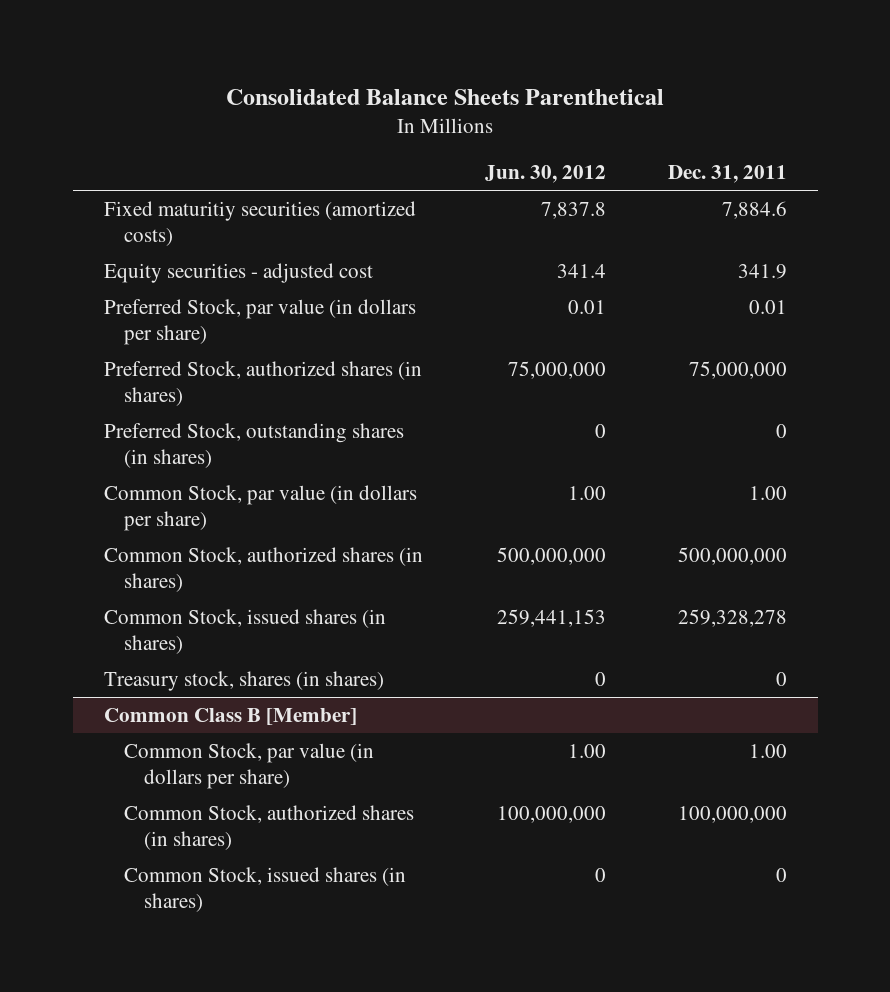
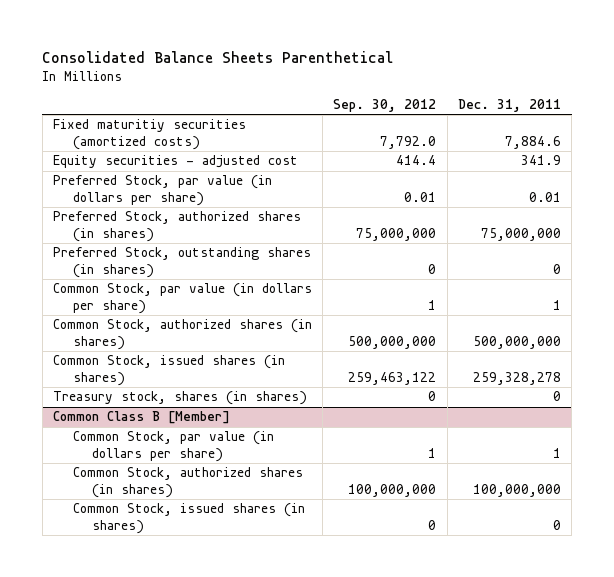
- | Jun. 30, 2012 | Dec. 31, 2011
+ | Sep. 30, 2012 | Dec. 31, 2011
- Common Stock, par value (in dollars per share) | 1.00 | 1.00
+ Common Stock, par value (in dollars per share) | 1 | 1
@ Common Class B [Member]
- Common Stock, par value (in dollars per share) | 1.00 | 1.00
+ Common Stock, par value (in dollars per share) | 1 | 1

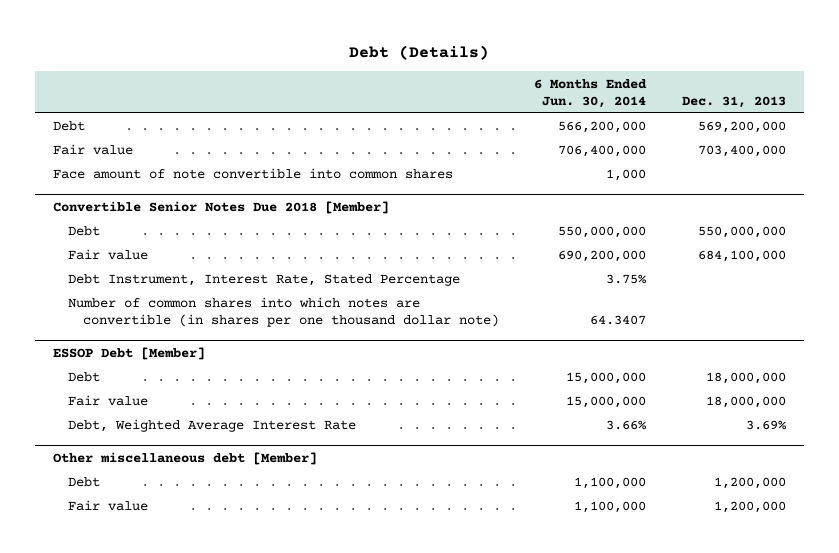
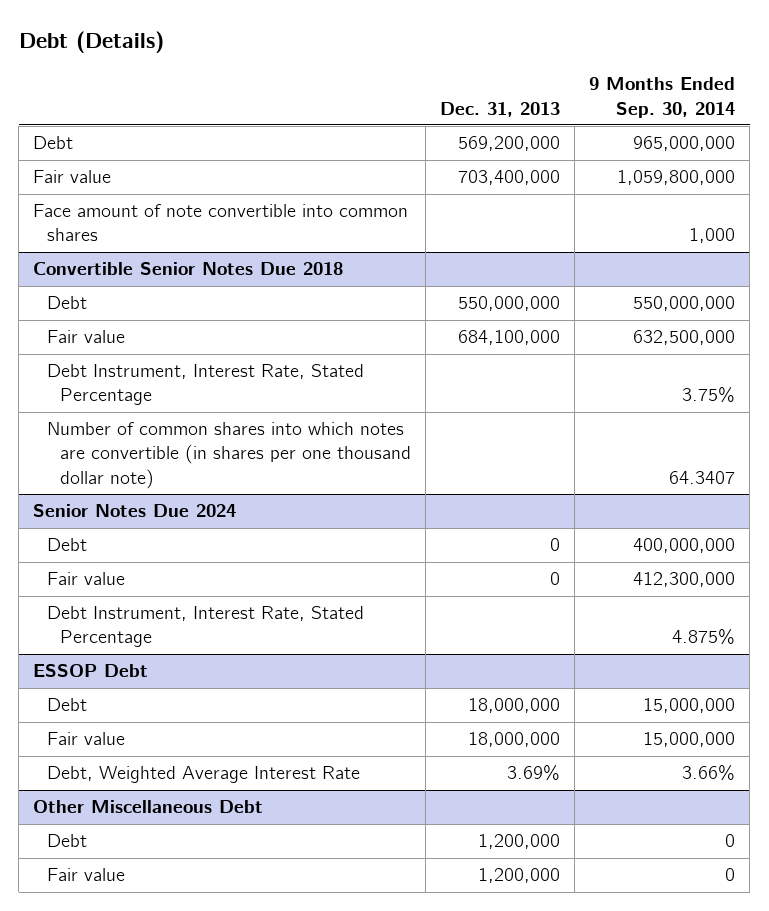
- | 6 Months Ended Jun. 30, 2014 | Dec. 31, 2013
+ | Dec. 31, 2013 | 9 Months Ended Sep. 30, 2014
- Convertible Senior Notes Due 2018 [Member]
+ Convertible Senior Notes Due 2018
- ESSOP Debt [Member]
+ Senior Notes Due 2024
+ Debt | 0 | 400,000,000
+ Fair value | 0 | 412,300,000
+ Debt Instrument, Interest Rate, Stated Percentage | | 4.875%
+ ESSOP Debt
- Other miscellaneous debt [Member]
+ Other Miscellaneous Debt

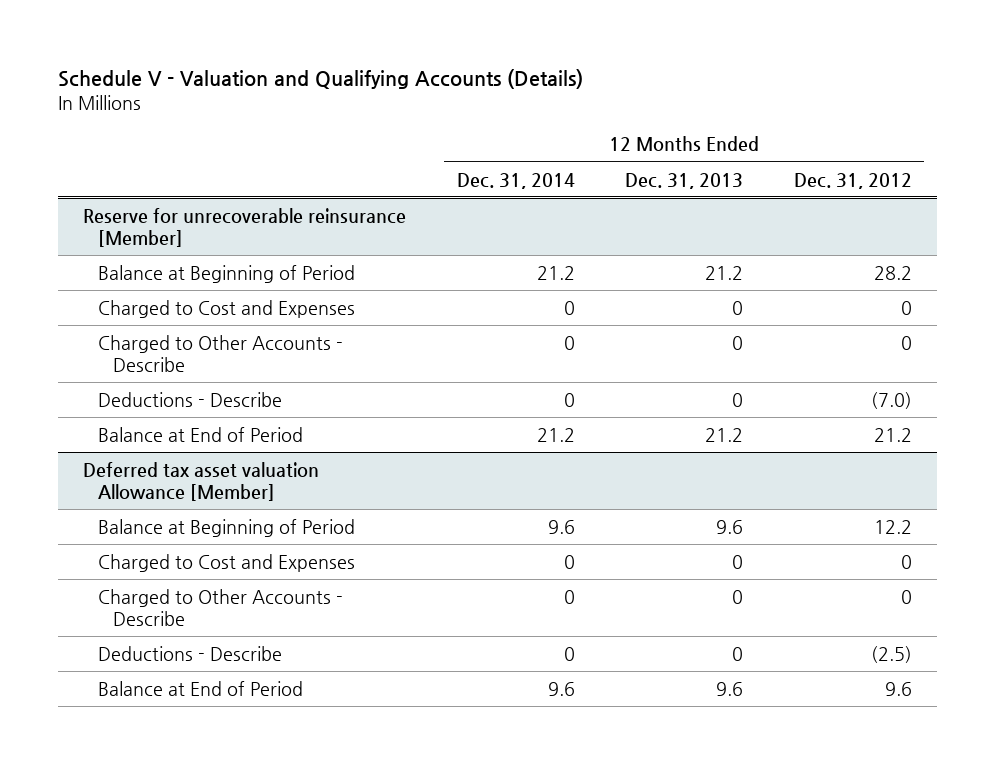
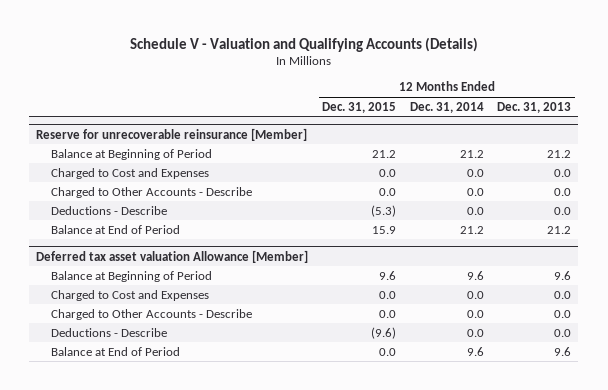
- | 12 Months Ended Dec. 31, 2014 | 12 Months Ended Dec. 31, 2013 | 12 Months Ended Dec. 31, 2012
+ | 12 Months Ended Dec. 31, 2015 | 12 Months Ended Dec. 31, 2014 | 12 Months Ended Dec. 31, 2013
@ Reserve for unrecoverable reinsurance [Member]
- Charged to Cost and Expenses | 0 | 0 | 0
- Charged to Other Accounts - Describe | 0 | 0 | 0
- Deductions - Describe | 0 | 0 | (7.0)
+ Charged to Cost and Expenses | 0.0 | 0.0 | 0.0
+ Charged to Other Accounts - Describe | 0.0 | 0.0 | 0.0
+ Deductions - Describe | (5.3) | 0.0 | 0.0
@ Deferred tax asset valuation Allowance [Member]
- Charged to Cost and Expenses | 0 | 0 | 0
- Charged to Other Accounts - Describe | 0 | 0 | 0
- Deductions - Describe | 0 | 0 | (2.5)
+ Charged to Cost and Expenses | 0.0 | 0.0 | 0.0
+ Charged to Other Accounts - Describe | 0.0 | 0.0 | 0.0
+ Deductions - Describe | (9.6) | 0.0 | 0.0

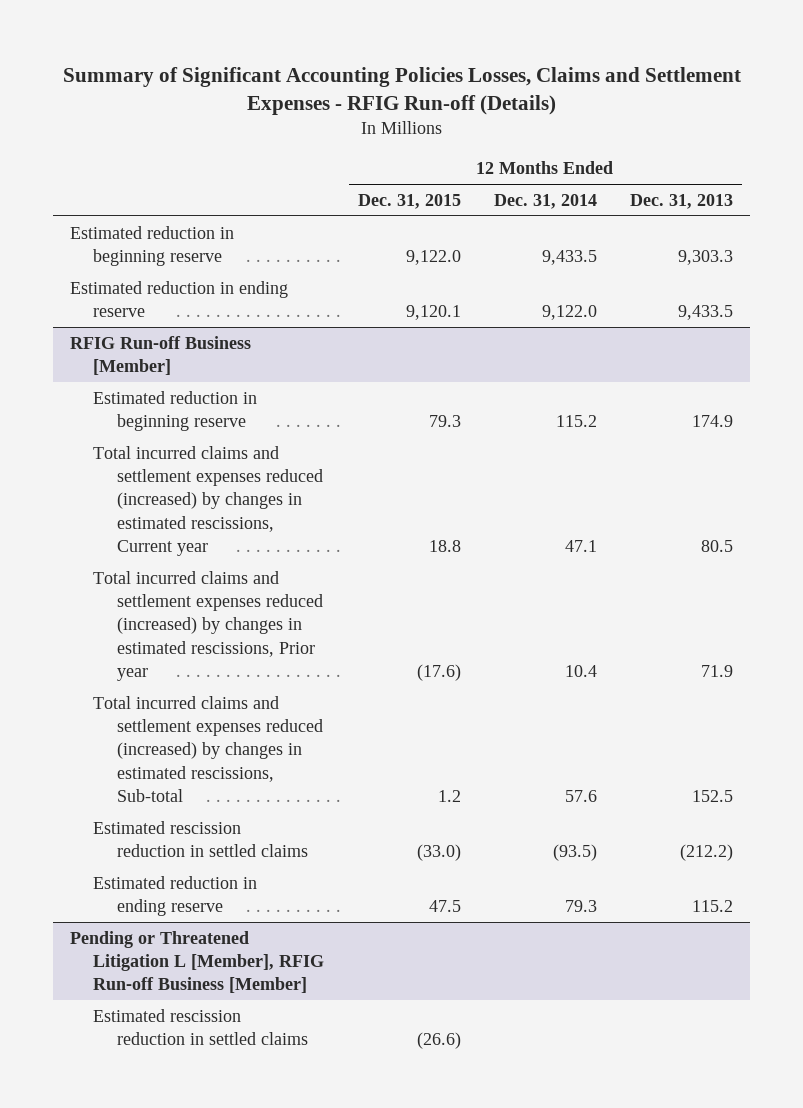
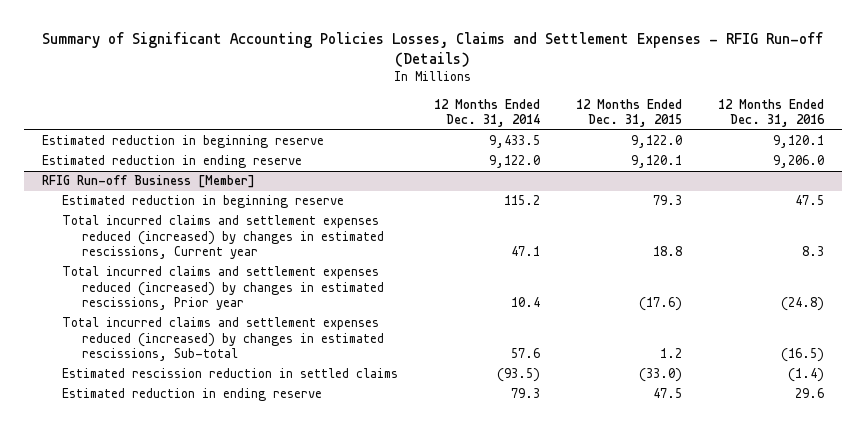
- | 12 Months Ended Dec. 31, 2015 | 12 Months Ended Dec. 31, 2014 | 12 Months Ended Dec. 31, 2013
+ | 12 Months Ended Dec. 31, 2014 | 12 Months Ended Dec. 31, 2015 | 12 Months Ended Dec. 31, 2016
- Pending or Threatened Litigation L [Member], RFIG Run-off Business [Member]
- Estimated rescission reduction in settled claims | (26.6) | |

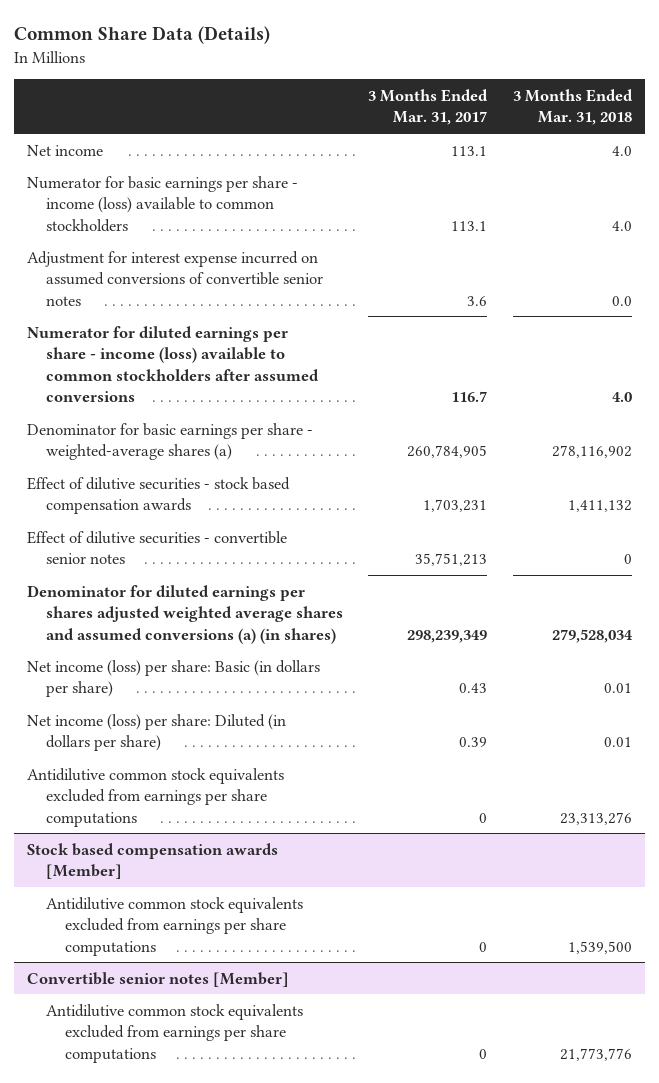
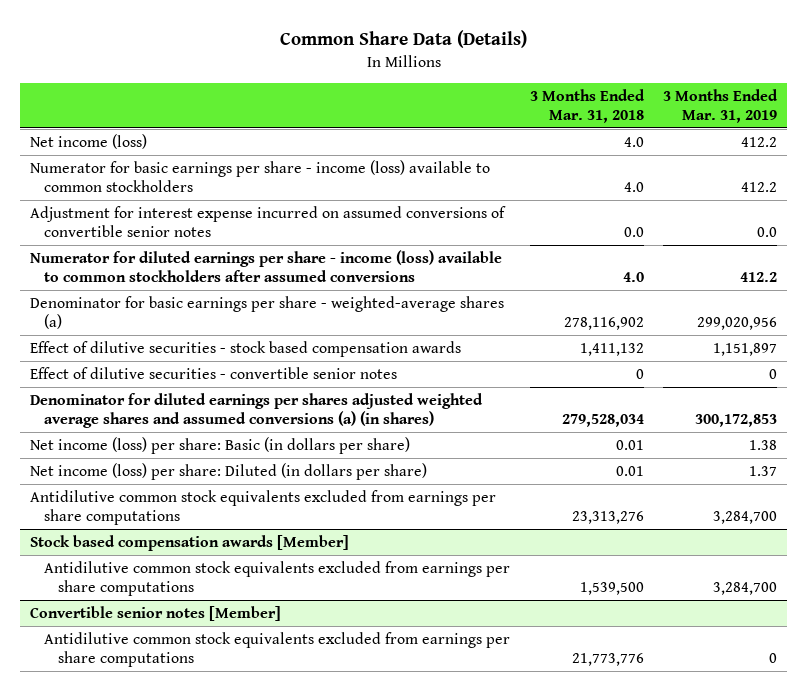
- | 3 Months Ended Mar. 31, 2017 | 3 Months Ended Mar. 31, 2018
+ | 3 Months Ended Mar. 31, 2018 | 3 Months Ended Mar. 31, 2019
- Net income | 113.1 | 4.0
+ Net income (loss) | 4.0 | 412.2

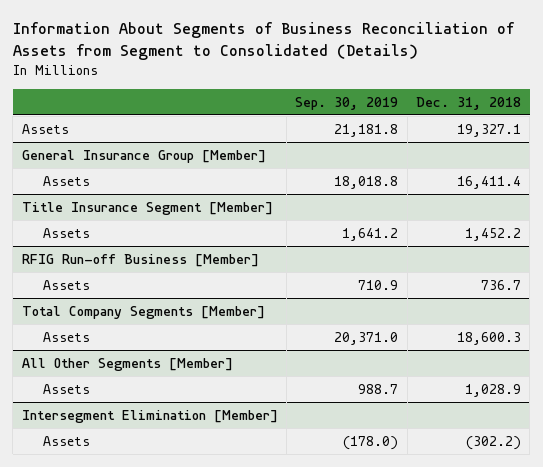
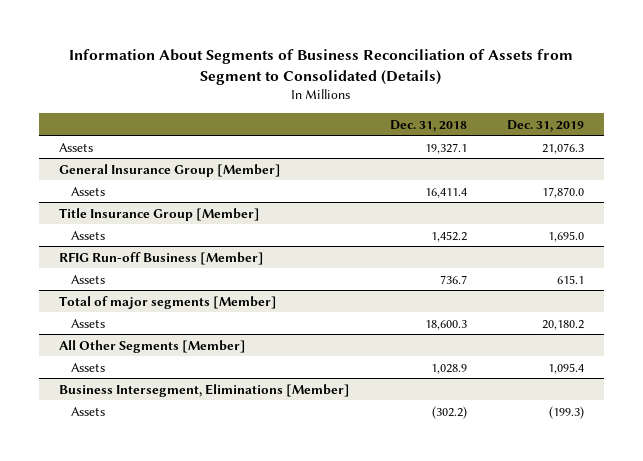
- | Sep. 30, 2019 | Dec. 31, 2018
+ | Dec. 31, 2018 | Dec. 31, 2019
- Title Insurance Segment [Member]
+ Title Insurance Group [Member]
- Total Company Segments [Member]
+ Total of major segments [Member]
- Intersegment Elimination [Member]
+ Business Intersegment, Eliminations [Member]

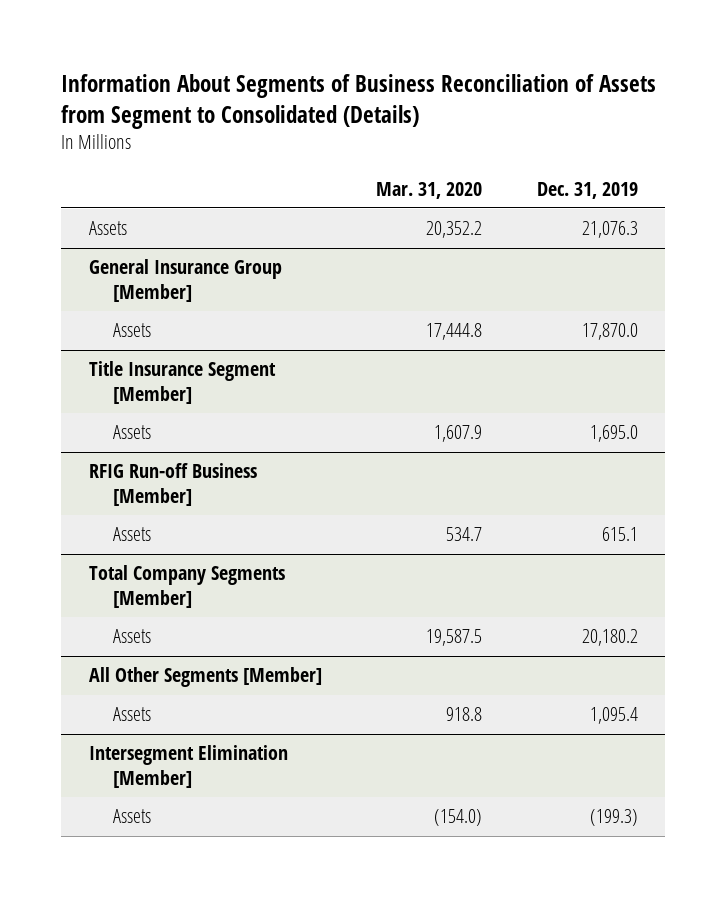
- | Dec. 31, 2018 | Dec. 31, 2019
+ | Mar. 31, 2020 | Dec. 31, 2019
- Title Insurance Group [Member]
+ Title Insurance Segment [Member]
- Total of major segments [Member]
+ Total Company Segments [Member]
- Business Intersegment, Eliminations [Member]
+ Intersegment Elimination [Member]

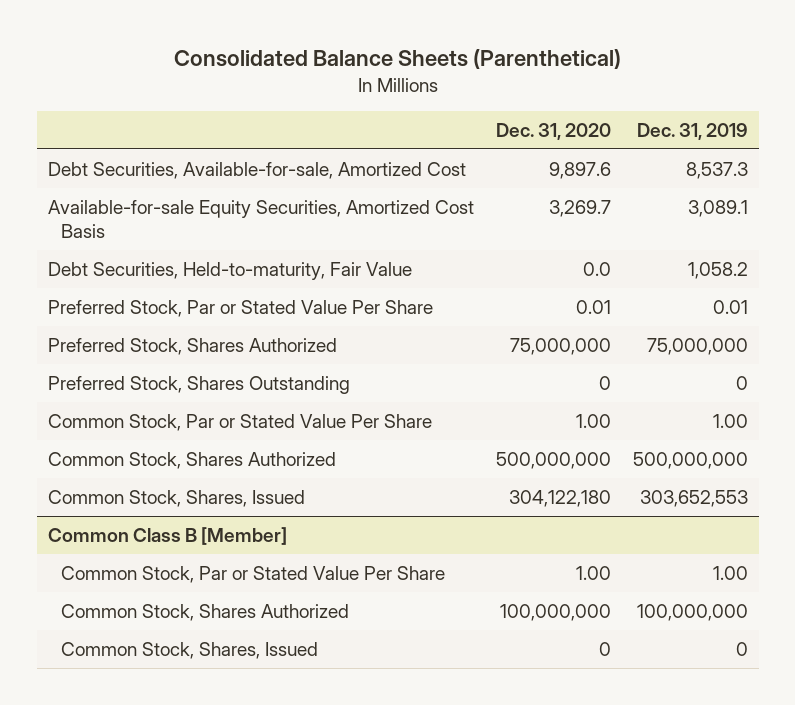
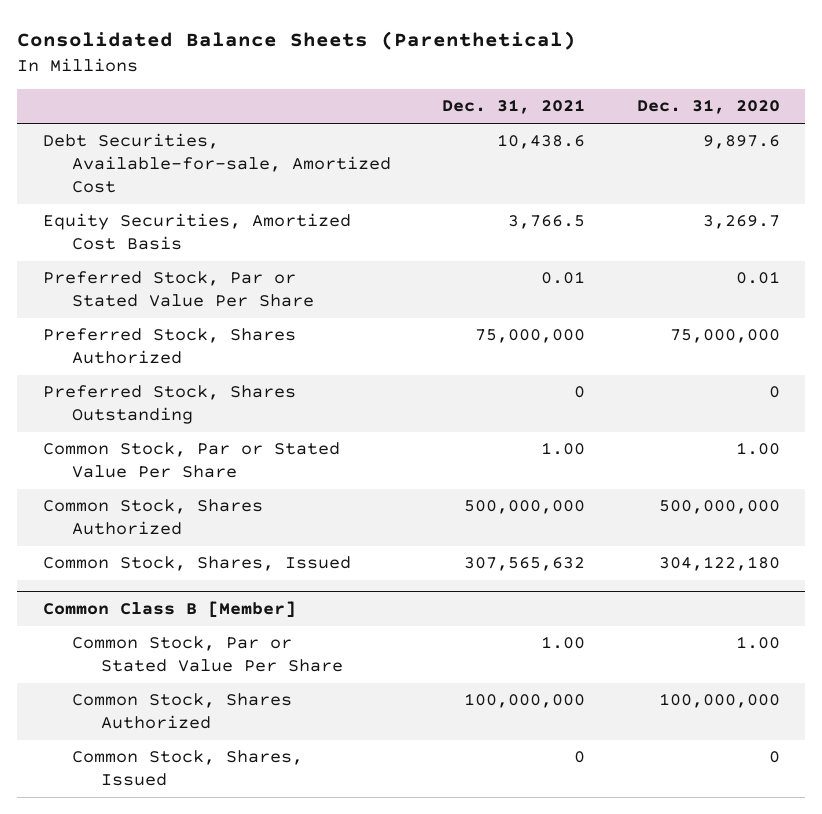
- | Dec. 31, 2020 | Dec. 31, 2019
+ | Dec. 31, 2021 | Dec. 31, 2020
- Available-for-sale Equity Securities, Amortized Cost Basis | 3,269.7 | 3,089.1
- Debt Securities, Held-to-maturity, Fair Value | 0.0 | 1,058.2
+ Equity Securities, Amortized Cost Basis | 3,766.5 | 3,269.7

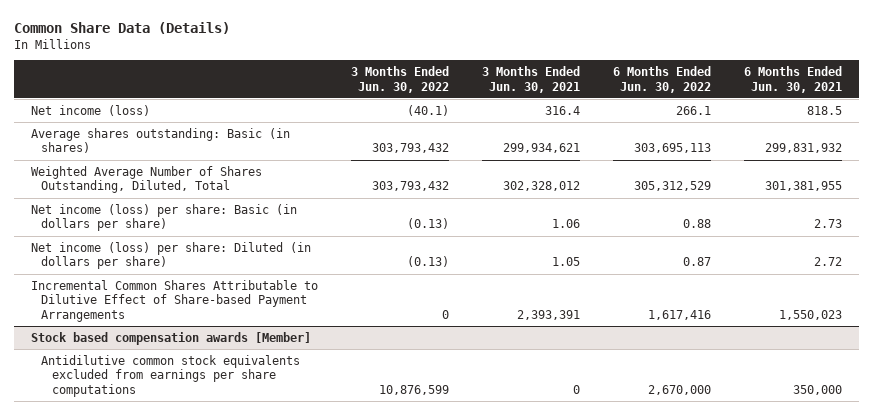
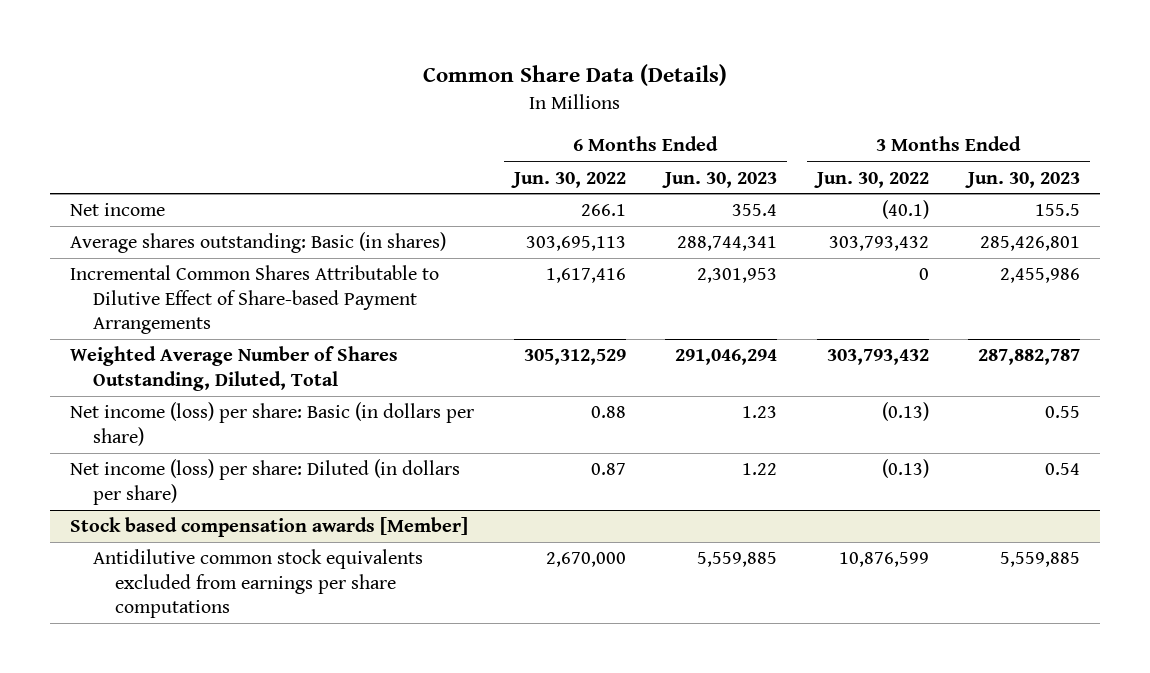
- | 3 Months Ended Jun. 30, 2022 | 3 Months Ended Jun. 30, 2021 | 6 Months Ended Jun. 30, 2022 | 6 Months Ended Jun. 30, 2021
+ | 6 Months Ended Jun. 30, 2022 | 6 Months Ended Jun. 30, 2023 | 3 Months Ended Jun. 30, 2022 | 3 Months Ended Jun. 30, 2023
- Net income (loss) | (40.1) | 316.4 | 266.1 | 818.5
+ Net income | 266.1 | 355.4 | (40.1) | 155.5
moved up: Incremental Common Shares Attributable to Dilutive Effect of Share-based Payment Arrangements | 1,617,416 | 2,301,953 | 0 | 2,455,986

